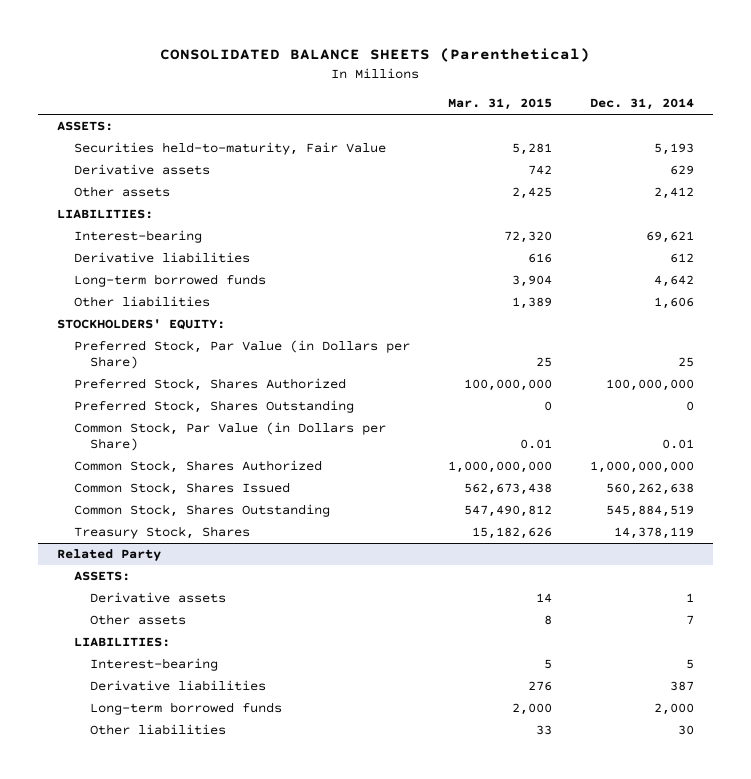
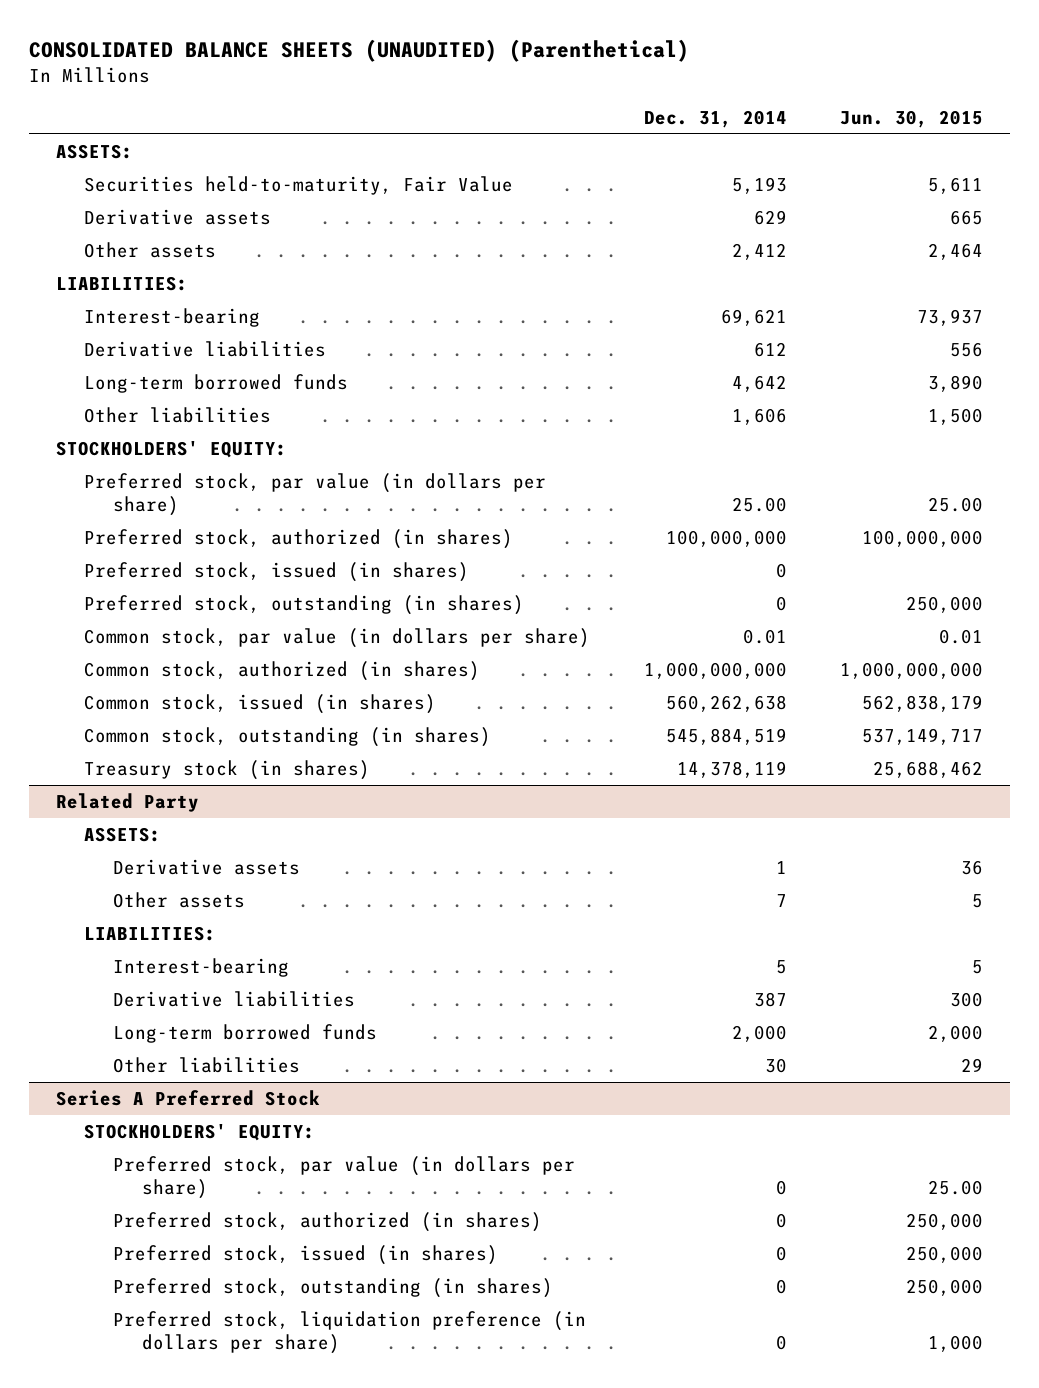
- CONSOLIDATED BALANCE SHEETS (Parenthetical)
+ CONSOLIDATED BALANCE SHEETS (UNAUDITED) (Parenthetical)
- | Mar. 31, 2015 | Dec. 31, 2014
+ | Dec. 31, 2014 | Jun. 30, 2015
- Preferred Stock, Par Value (in Dollars per Share) | 25 | 25
- Preferred Stock, Shares Authorized | 100,000,000 | 100,000,000
- Preferred Stock, Shares Outstanding | 0 | 0
- Common Stock, Par Value (in Dollars per Share) | 0.01 | 0.01
- Common Stock, Shares Authorized | 1,000,000,000 | 1,000,000,000
- Common Stock, Shares Issued | 562,673,438 | 560,262,638
- Common Stock, Shares Outstanding | 547,490,812 | 545,884,519
- Treasury Stock, Shares | 15,182,626 | 14,378,119
+ Preferred stock, par value (in dollars per share) | 25.00 | 25.00
+ Preferred stock, authorized (in shares) | 100,000,000 | 100,000,000
+ Preferred stock, issued (in shares) | 0 |
+ Preferred stock, outstanding (in shares) | 0 | 250,000
+ Common stock, par value (in dollars per share) | 0.01 | 0.01
+ Common stock, authorized (in shares) | 1,000,000,000 | 1,000,000,000
+ Common stock, issued (in shares) | 560,262,638 | 562,838,179
+ Common stock, outstanding (in shares) | 545,884,519 | 537,149,717
+ Treasury stock (in shares) | 14,378,119 | 25,688,462
+ Series A Preferred Stock
+ STOCKHOLDERS' EQUITY:
+ Preferred stock, par value (in dollars per share) | 0 | 25.00
+ Preferred stock, authorized (in shares) | 0 | 250,000
+ Preferred stock, issued (in shares) | 0 | 250,000
+ Preferred stock, outstanding (in shares) | 0 | 250,000
+ Preferred stock, liquidation preference (in dollars per share) | 0 | 1,000

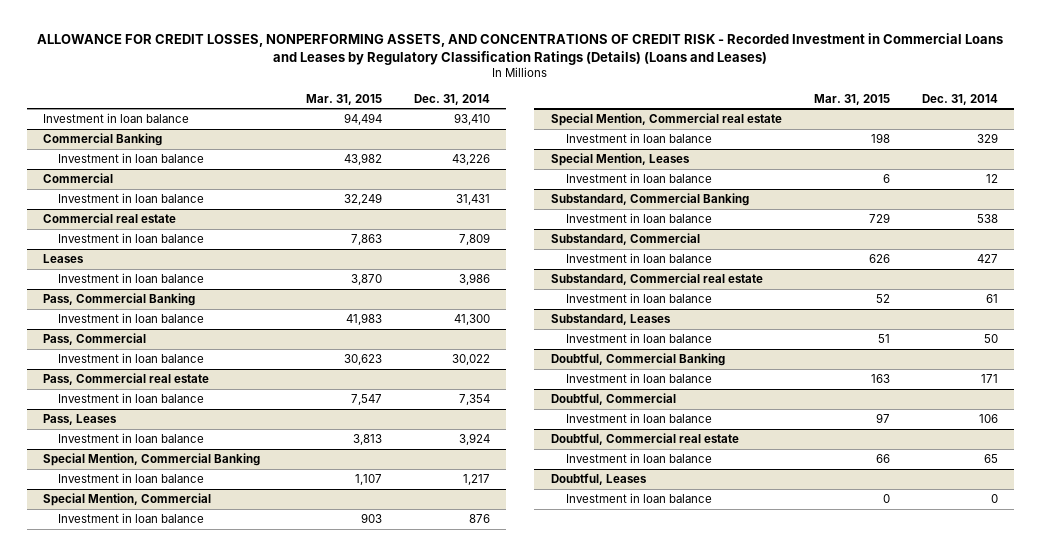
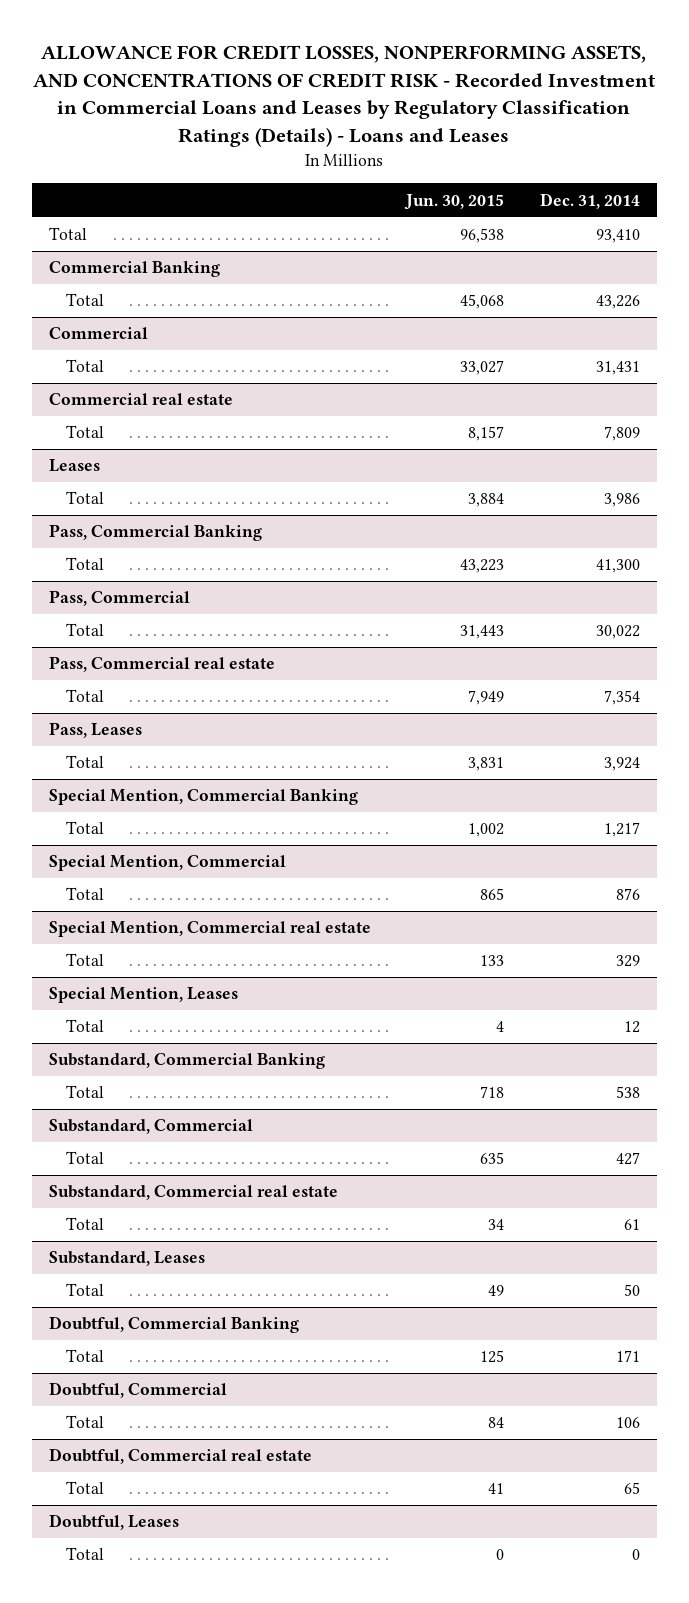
- ALLOWANCE FOR CREDIT LOSSES, NONPERFORMING ASSETS, AND CONCENTRATIONS OF CREDIT RISK - Recorded Investment in Commercial Loans and Leases by Regulatory Classification Ratings (Details) (Loans and Leases)
+ ALLOWANCE FOR CREDIT LOSSES, NONPERFORMING ASSETS, AND CONCENTRATIONS OF CREDIT RISK - Recorded Investment in Commercial Loans and Leases by Regulatory Classification Ratings (Details) - Loans and Leases
- | Mar. 31, 2015 | Dec. 31, 2014
+ | Jun. 30, 2015 | Dec. 31, 2014
- Investment in loan balance | 94,494 | 93,410
+ Total | 96,538 | 93,410
@ Commercial Banking
- Investment in loan balance | 43,982 | 43,226
+ Total | 45,068 | 43,226
@ Commercial
- Investment in loan balance | 32,249 | 31,431
+ Total | 33,027 | 31,431
@ Commercial real estate
- Investment in loan balance | 7,863 | 7,809
+ Total | 8,157 | 7,809
@ Leases
- Investment in loan balance | 3,870 | 3,986
+ Total | 3,884 | 3,986
@ Pass, Commercial Banking
- Investment in loan balance | 41,983 | 41,300
+ Total | 43,223 | 41,300
@ Pass, Commercial
- Investment in loan balance | 30,623 | 30,022
+ Total | 31,443 | 30,022
@ Pass, Commercial real estate
- Investment in loan balance | 7,547 | 7,354
+ Total | 7,949 | 7,354
@ Pass, Leases
- Investment in loan balance | 3,813 | 3,924
+ Total | 3,831 | 3,924
@ Special Mention, Commercial Banking
- Investment in loan balance | 1,107 | 1,217
+ Total | 1,002 | 1,217
@ Special Mention, Commercial
- Investment in loan balance | 903 | 876
+ Total | 865 | 876
@ Special Mention, Commercial real estate
- Investment in loan balance | 198 | 329
+ Total | 133 | 329
@ Special Mention, Leases
- Investment in loan balance | 6 | 12
+ Total | 4 | 12
@ Substandard, Commercial Banking
- Investment in loan balance | 729 | 538
+ Total | 718 | 538
@ Substandard, Commercial
- Investment in loan balance | 626 | 427
+ Total | 635 | 427
@ Substandard, Commercial real estate
- Investment in loan balance | 52 | 61
+ Total | 34 | 61
@ Substandard, Leases
- Investment in loan balance | 51 | 50
+ Total | 49 | 50
@ Doubtful, Commercial Banking
- Investment in loan balance | 163 | 171
+ Total | 125 | 171
@ Doubtful, Commercial
- Investment in loan balance | 97 | 106
+ Total | 84 | 106
@ Doubtful, Commercial real estate
- Investment in loan balance | 66 | 65
+ Total | 41 | 65
@ Doubtful, Leases
- Investment in loan balance | 0 | 0
+ Total | 0 | 0

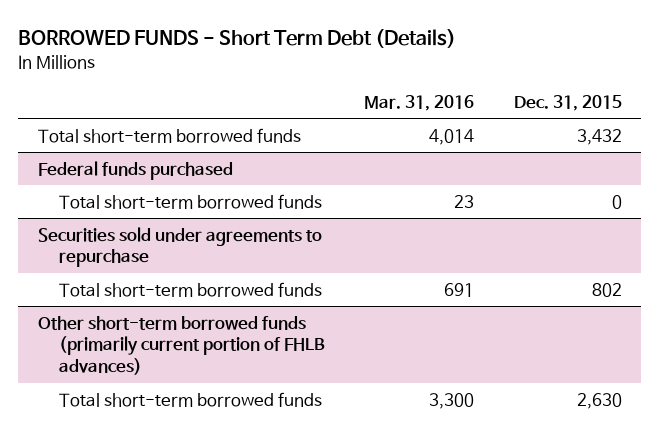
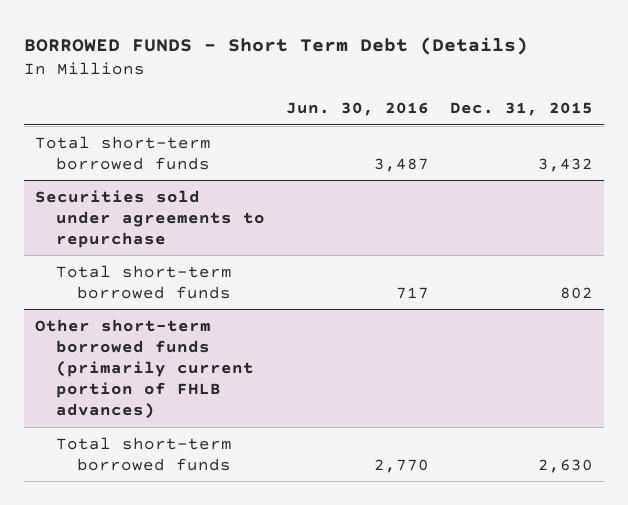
- | Mar. 31, 2016 | Dec. 31, 2015
+ | Jun. 30, 2016 | Dec. 31, 2015
- Federal funds purchased
- Total short-term borrowed funds | 23 | 0

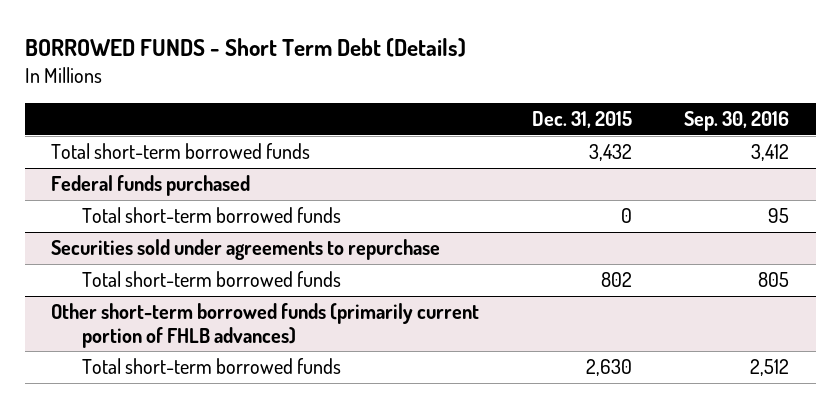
- | Jun. 30, 2016 | Dec. 31, 2015
+ | Dec. 31, 2015 | Sep. 30, 2016
+ Federal funds purchased
+ Total short-term borrowed funds | 0 | 95

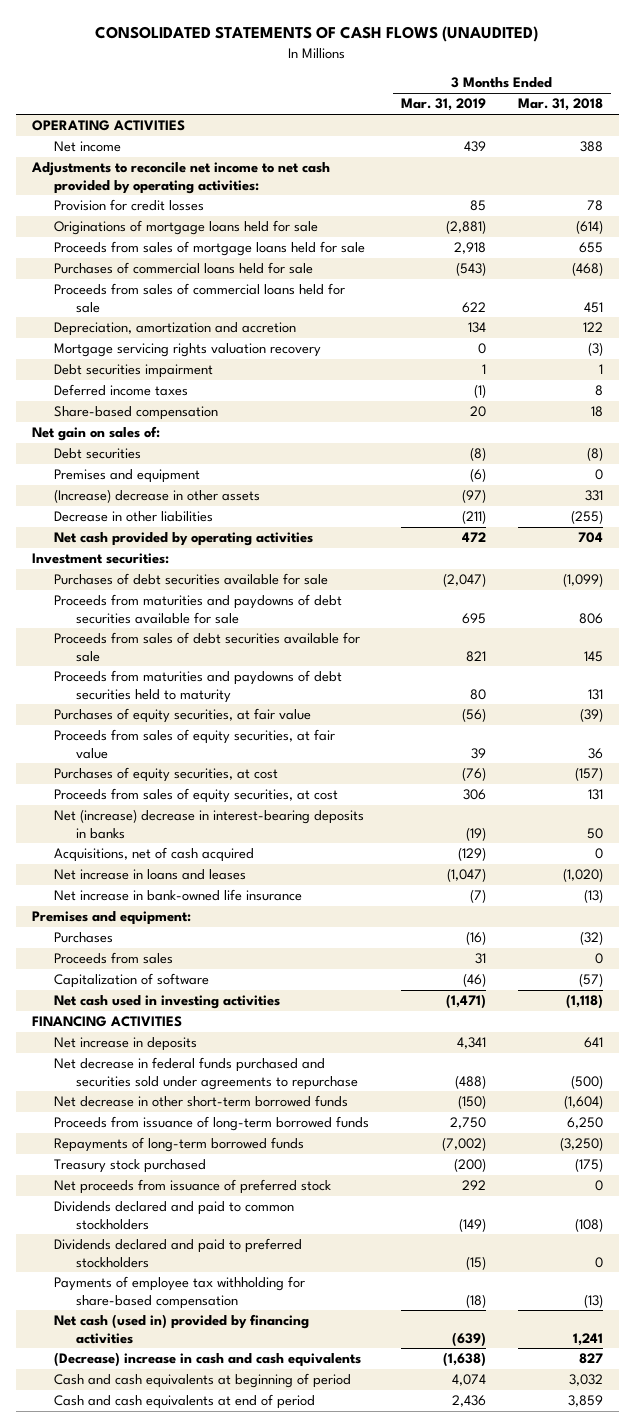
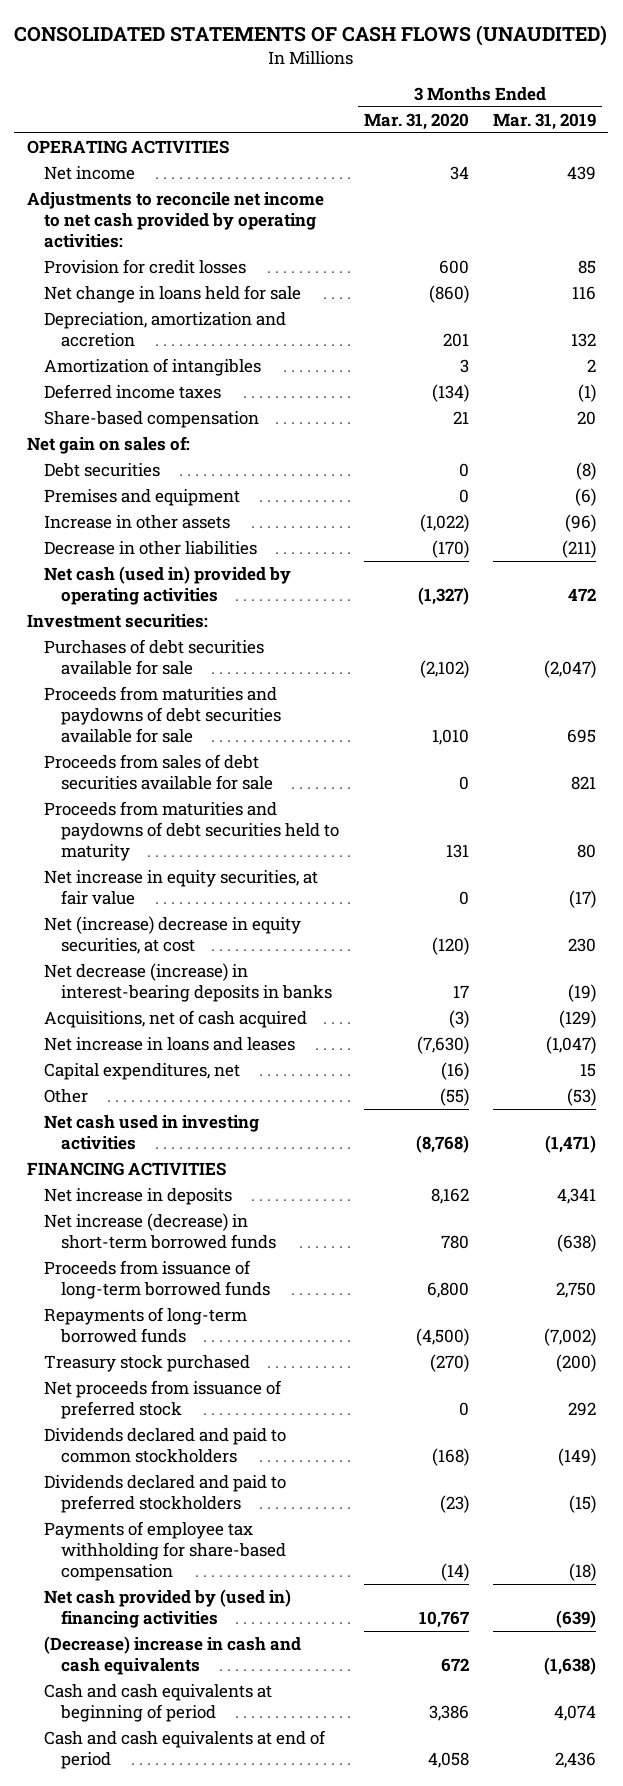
- | 3 Months Ended Mar. 31, 2019 | 3 Months Ended Mar. 31, 2018
+ | 3 Months Ended Mar. 31, 2020 | 3 Months Ended Mar. 31, 2019
- Originations of mortgage loans held for sale | (2,881) | (614)
- Proceeds from sales of mortgage loans held for sale | 2,918 | 655
- Purchases of commercial loans held for sale | (543) | (468)
- Proceeds from sales of commercial loans held for sale | 622 | 451
- Depreciation, amortization and accretion | 134 | 122
- Mortgage servicing rights valuation recovery | 0 | (3)
- Debt securities impairment | 1 | 1
+ Net change in loans held for sale | (860) | 116
+ Depreciation, amortization and accretion | 201 | 132
+ Amortization of intangibles | 3 | 2
- (Increase) decrease in other assets | (97) | 331
+ Increase in other assets | (1,022) | (96)
- Net cash provided by operating activities | 472 | 704
+ Net cash (used in) provided by operating activities | (1,327) | 472
- Purchases of equity securities, at fair value | (56) | (39)
- Proceeds from sales of equity securities, at fair value | 39 | 36
- Purchases of equity securities, at cost | (76) | (157)
- Proceeds from sales of equity securities, at cost | 306 | 131
- Net (increase) decrease in interest-bearing deposits in banks | (19) | 50
+ Net increase in equity securities, at fair value | 0 | (17)
+ Net (increase) decrease in equity securities, at cost | (120) | 230
+ Net decrease (increase) in interest-bearing deposits in banks | 17 | (19)
- Net increase in bank-owned life insurance | (7) | (13)
- Premises and equipment:
- Purchases | (16) | (32)
- Proceeds from sales | 31 | 0
- Capitalization of software | (46) | (57)
+ Capital expenditures, net | (16) | 15
+ Other | (55) | (53)
- Net decrease in federal funds purchased and securities sold under agreements to repurchase | (488) | (500)
- Net decrease in other short-term borrowed funds | (150) | (1,604)
+ Net increase (decrease) in short-term borrowed funds | 780 | (638)
- Net cash (used in) provided by financing activities | (639) | 1,241
+ Net cash provided by (used in) financing activities | 10,767 | (639)

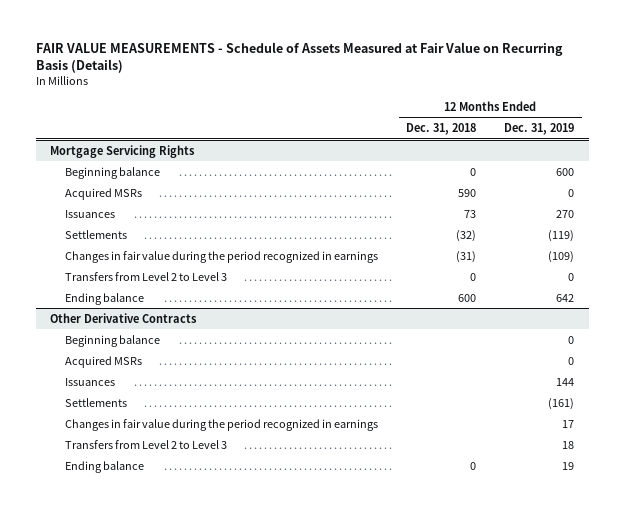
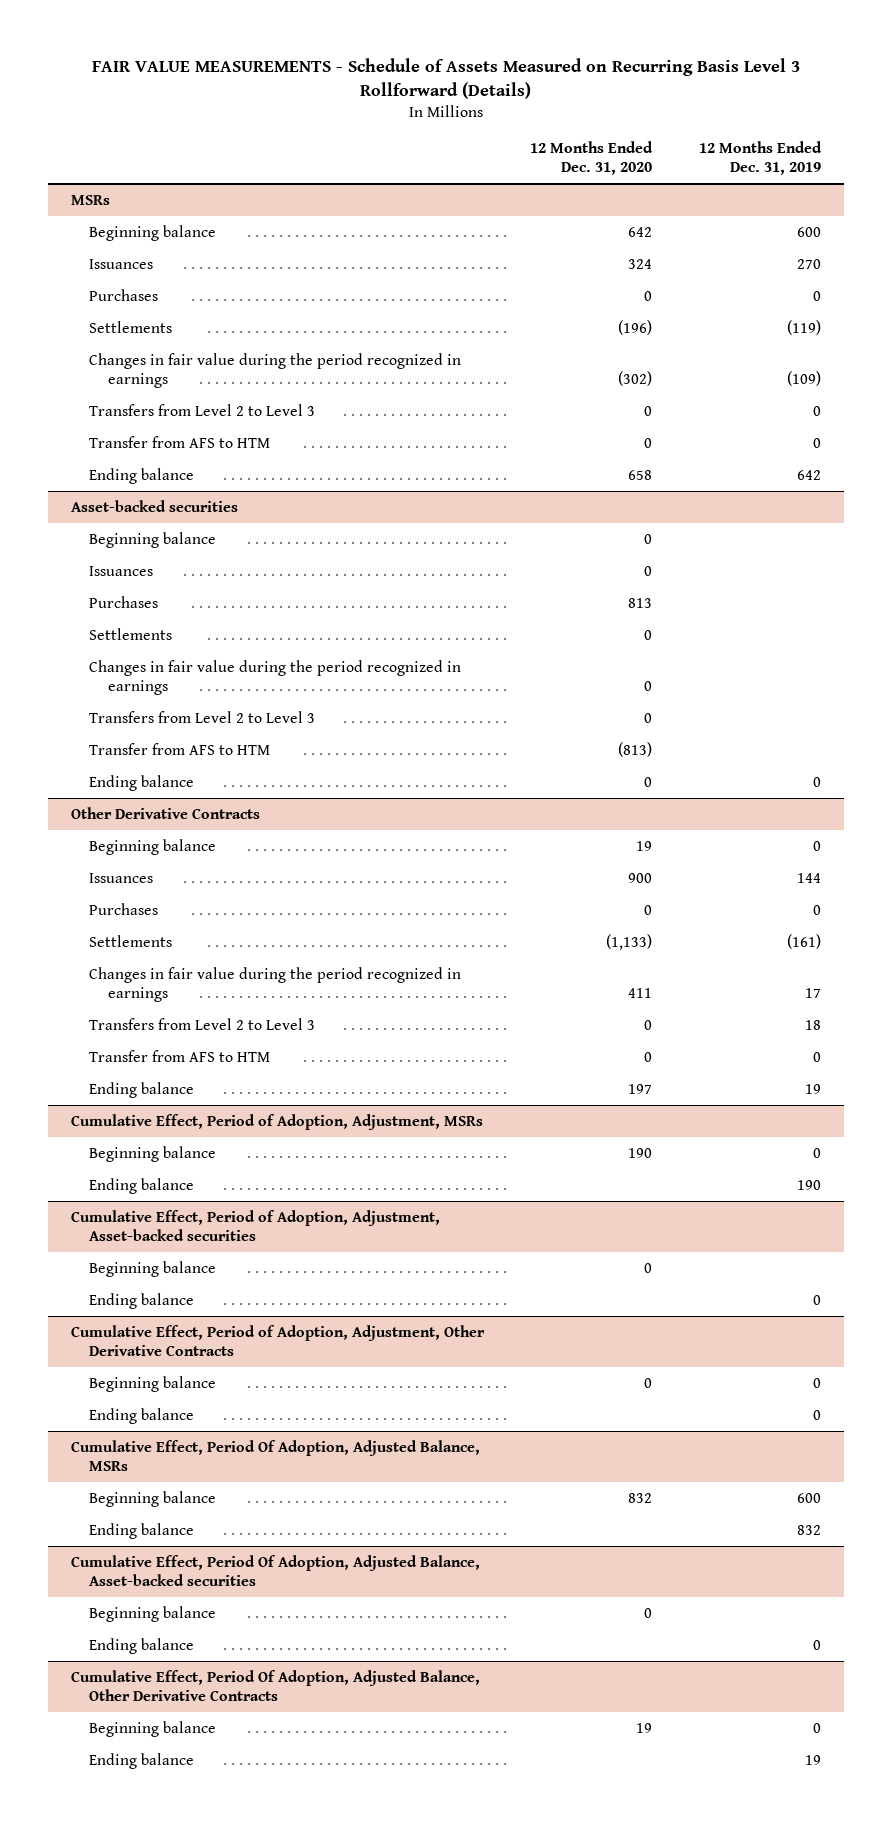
- FAIR VALUE MEASUREMENTS - Schedule of Assets Measured at Fair Value on Recurring Basis (Details)
+ FAIR VALUE MEASUREMENTS - Schedule of Assets Measured on Recurring Basis Level 3 Rollforward (Details)
- | 12 Months Ended Dec. 31, 2018 | 12 Months Ended Dec. 31, 2019
+ | 12 Months Ended Dec. 31, 2020 | 12 Months Ended Dec. 31, 2019
- Mortgage Servicing Rights
+ MSRs
- Acquired MSRs | 590 | 0
+ Purchases | 0 | 0
+ Transfer from AFS to HTM | 0 | 0
+ Asset-backed securities
+ Beginning balance | 0 |
+ Issuances | 0 |
+ Purchases | 813 |
+ Settlements | 0 |
+ Changes in fair value during the period recognized in earnings | 0 |
+ Transfers from Level 2 to Level 3 | 0 |
+ Transfer from AFS to HTM | (813) |
+ Ending balance | 0 | 0
@ Other Derivative Contracts
- Acquired MSRs | | 0
+ Purchases | 0 | 0
+ Transfer from AFS to HTM | 0 | 0
+ Cumulative Effect, Period of Adoption, Adjustment, MSRs
+ Beginning balance | 190 | 0
+ Ending balance | | 190
+ Cumulative Effect, Period of Adoption, Adjustment, Asset-backed securities
+ Beginning balance | 0 |
+ Ending balance | | 0
+ Cumulative Effect, Period of Adoption, Adjustment, Other Derivative Contracts
+ Beginning balance | 0 | 0
+ Ending balance | | 0
+ Cumulative Effect, Period Of Adoption, Adjusted Balance, MSRs
+ Beginning balance | 832 | 600
+ Ending balance | | 832
+ Cumulative Effect, Period Of Adoption, Adjusted Balance, Asset-backed securities
+ Beginning balance | 0 |
+ Ending balance | | 0
+ Cumulative Effect, Period Of Adoption, Adjusted Balance, Other Derivative Contracts
+ Beginning balance | 19 | 0
+ Ending balance | | 19

